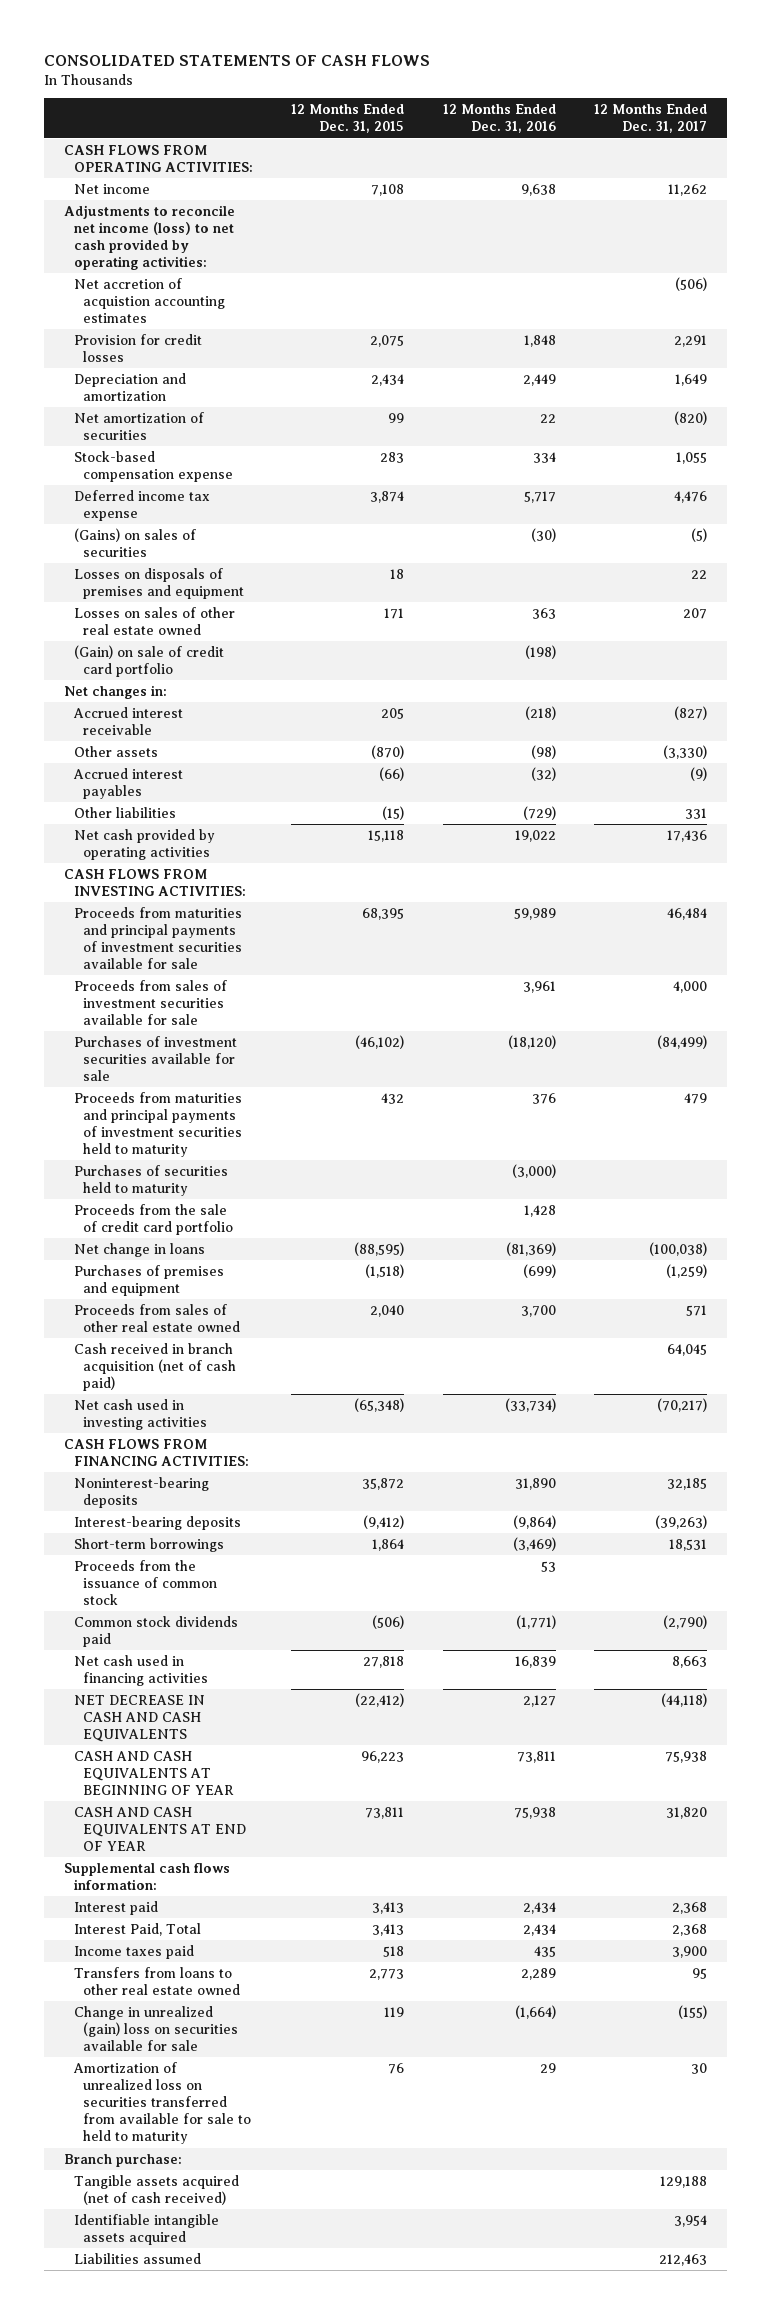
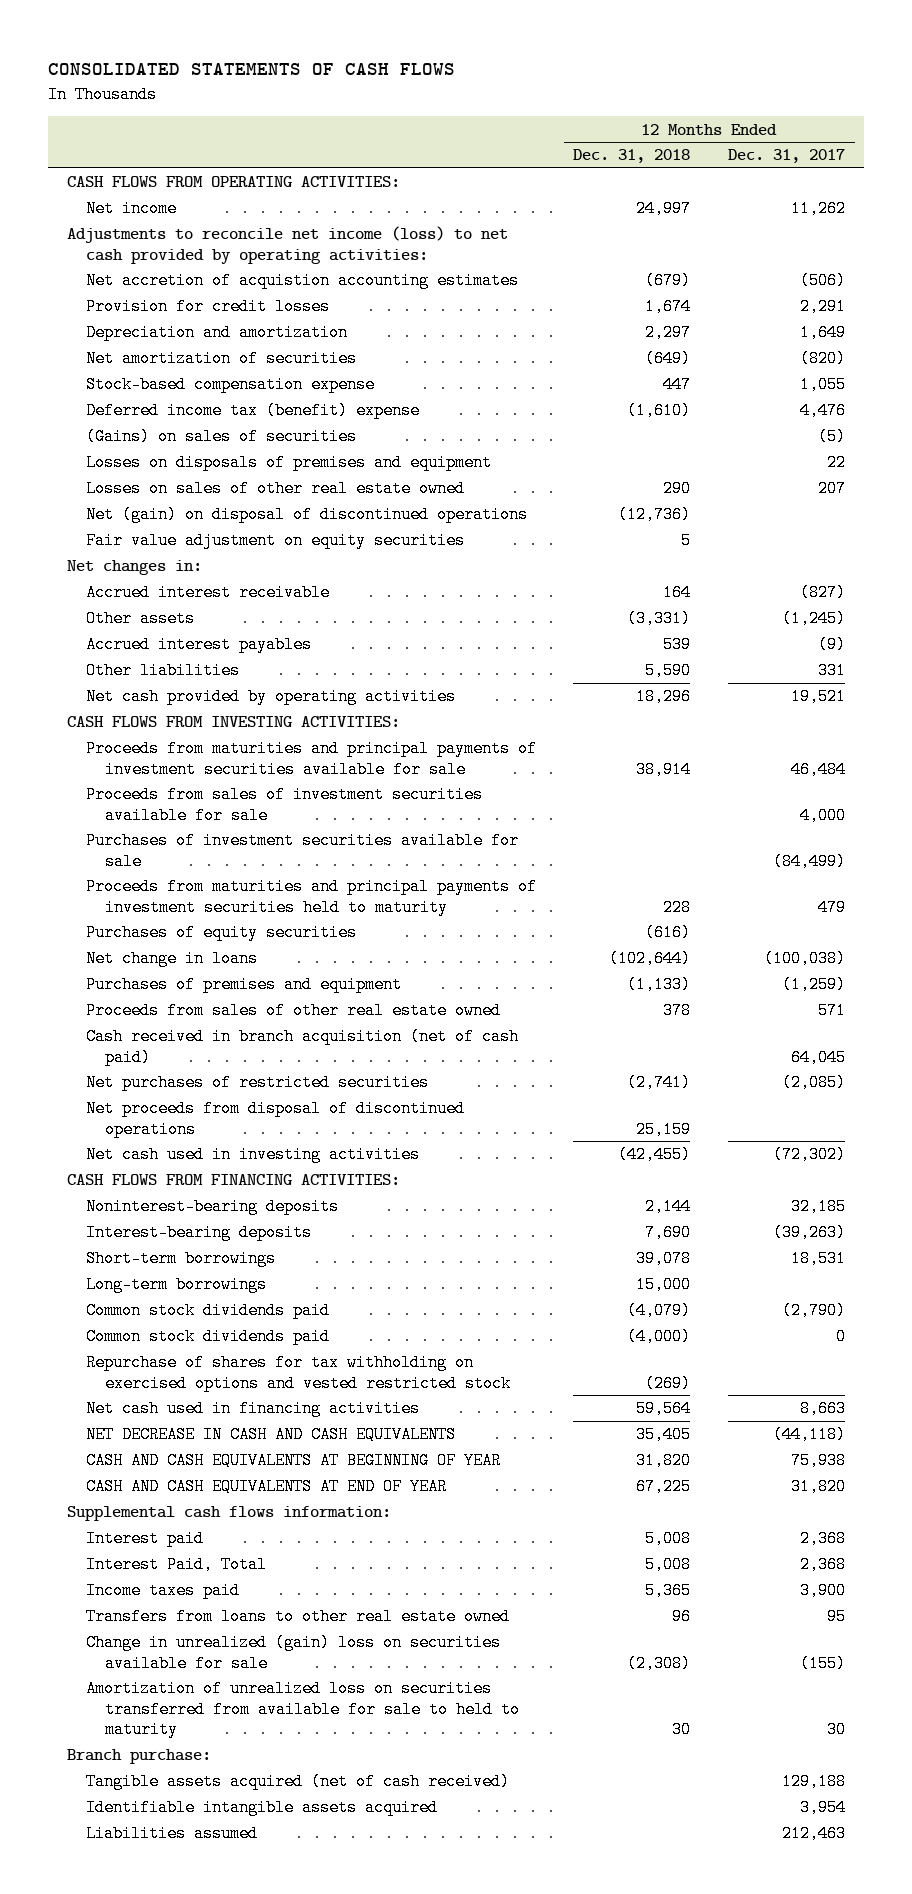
- | 12 Months Ended Dec. 31, 2015 | 12 Months Ended Dec. 31, 2016 | 12 Months Ended Dec. 31, 2017
+ | 12 Months Ended Dec. 31, 2018 | 12 Months Ended Dec. 31, 2017
- Deferred income tax expense | 3,874 | 5,717 | 4,476
+ Deferred income tax (benefit) expense | (1,610) | 4,476
- (Gain) on sale of credit card portfolio | | (198) |
+ Net (gain) on disposal of discontinued operations | (12,736) |
+ Fair value adjustment on equity securities | 5 |
- Other assets | (870) | (98) | (3,330)
+ Other assets | (3,331) | (1,245)
- Net cash provided by operating activities | 15,118 | 19,022 | 17,436
+ Net cash provided by operating activities | 18,296 | 19,521
- Purchases of securities held to maturity | | (3,000) |
- Proceeds from the sale of credit card portfolio | | 1,428 |
+ Purchases of equity securities | (616) |
- Net cash used in investing activities | (65,348) | (33,734) | (70,217)
+ Net purchases of restricted securities | (2,741) | (2,085)
+ Net proceeds from disposal of discontinued operations | 25,159 |
+ Net cash used in investing activities | (42,455) | (72,302)
- Proceeds from the issuance of common stock | | 53 |
+ Long-term borrowings | 15,000 |
+ Common stock dividends paid | (4,000) | 0
+ Repurchase of shares for tax withholding on exercised options and vested restricted stock | (269) |

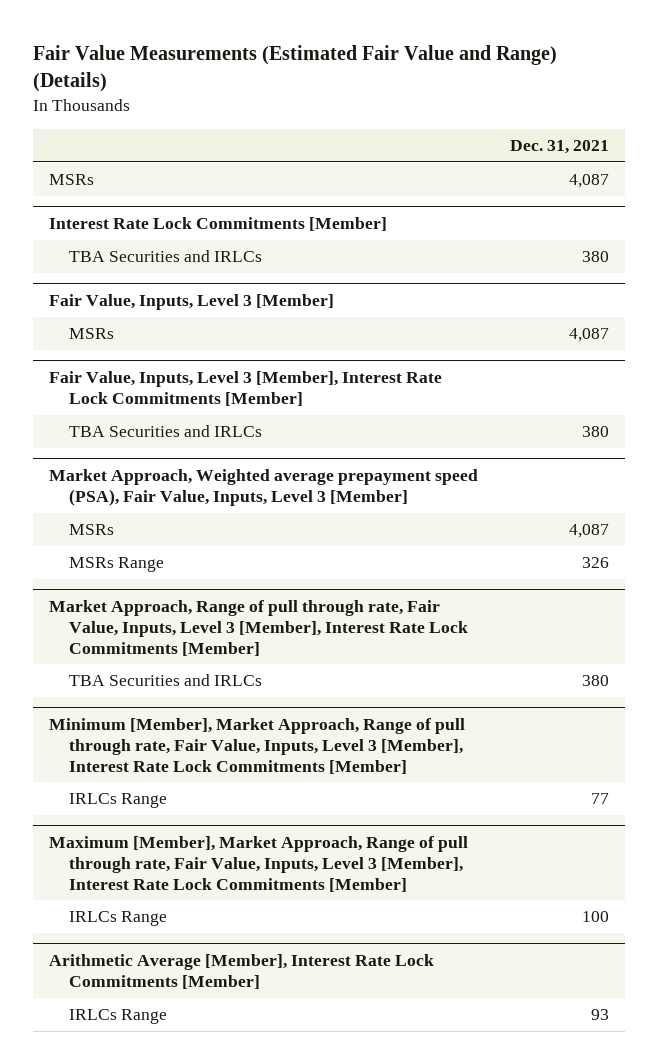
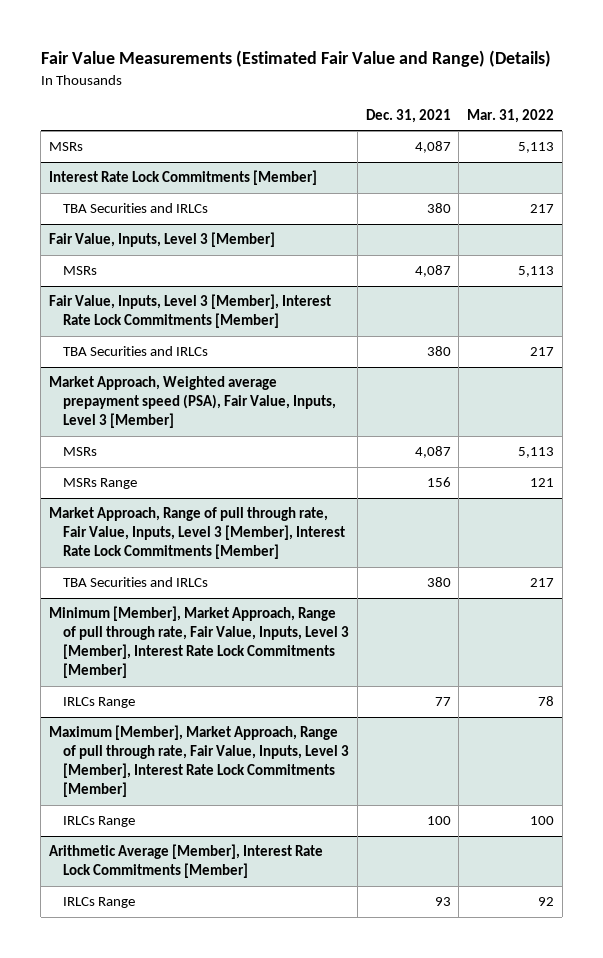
- | Dec. 31, 2021
+ | Dec. 31, 2021 | Mar. 31, 2022
@ Market Approach, Weighted average prepayment speed (PSA), Fair Value, Inputs, Level 3 [Member]
- MSRs Range | 326
+ MSRs Range | 156 | 121

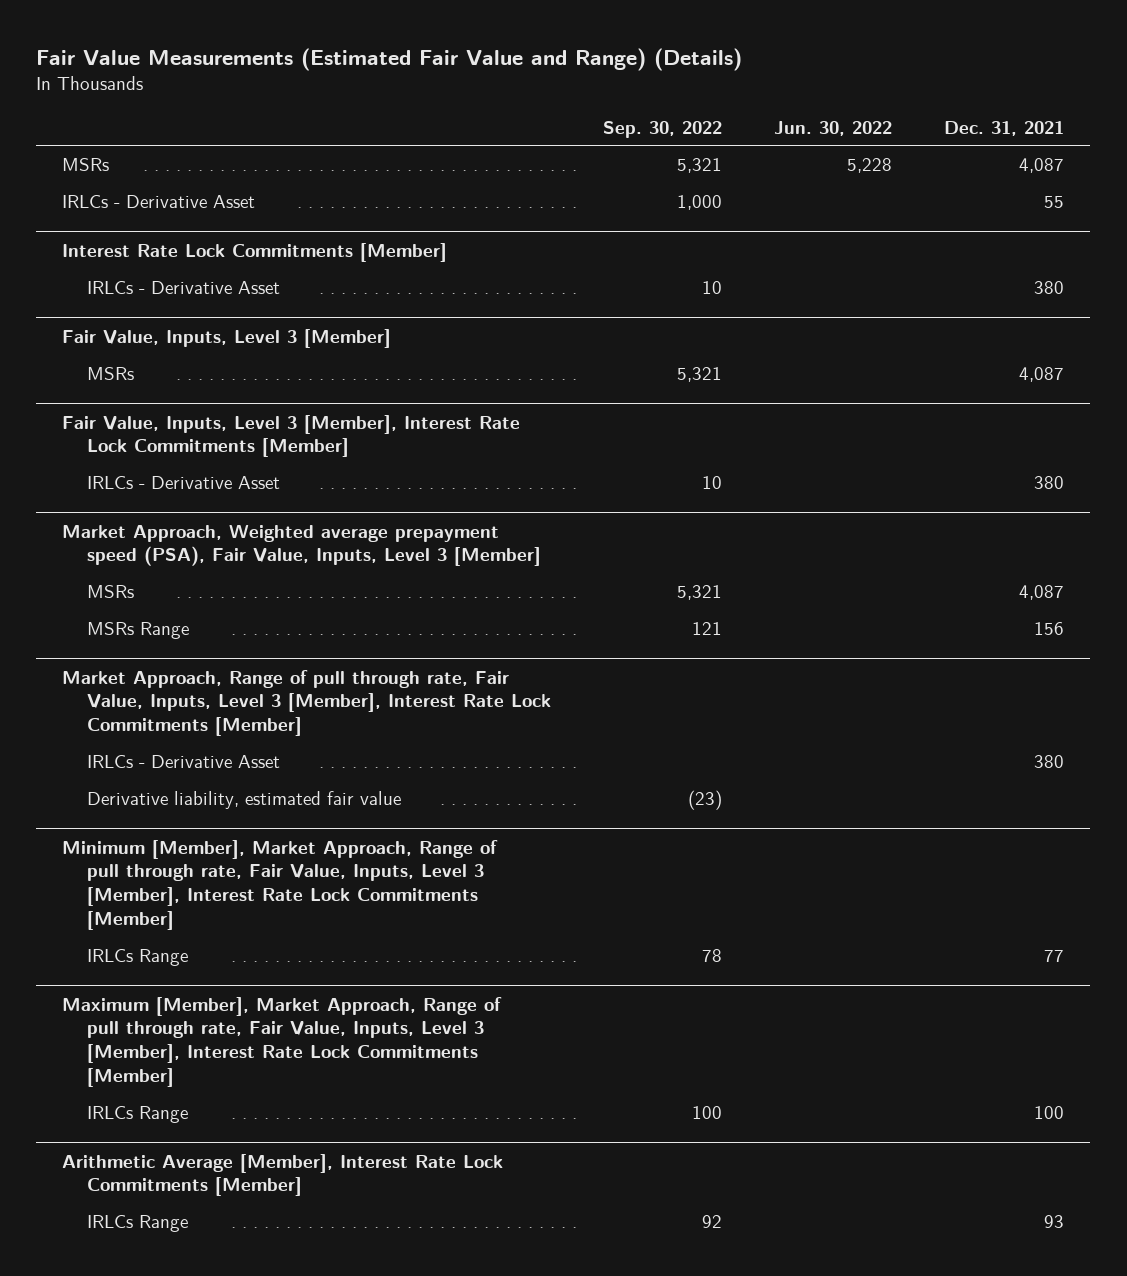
- | Dec. 31, 2021 | Mar. 31, 2022
+ | Sep. 30, 2022 | Jun. 30, 2022 | Dec. 31, 2021
+ IRLCs - Derivative Asset | 1,000 | | 55
@ Interest Rate Lock Commitments [Member]
- TBA Securities and IRLCs | 380 | 217
+ IRLCs - Derivative Asset | 10 | | 380
@ Fair Value, Inputs, Level 3 [Member], Interest Rate Lock Commitments [Member]
- TBA Securities and IRLCs | 380 | 217
+ IRLCs - Derivative Asset | 10 | | 380
@ Market Approach, Range of pull through rate, Fair Value, Inputs, Level 3 [Member], Interest Rate Lock Commitments [Member]
- TBA Securities and IRLCs | 380 | 217
+ IRLCs - Derivative Asset | | | 380
+ Derivative liability, estimated fair value | (23) | |

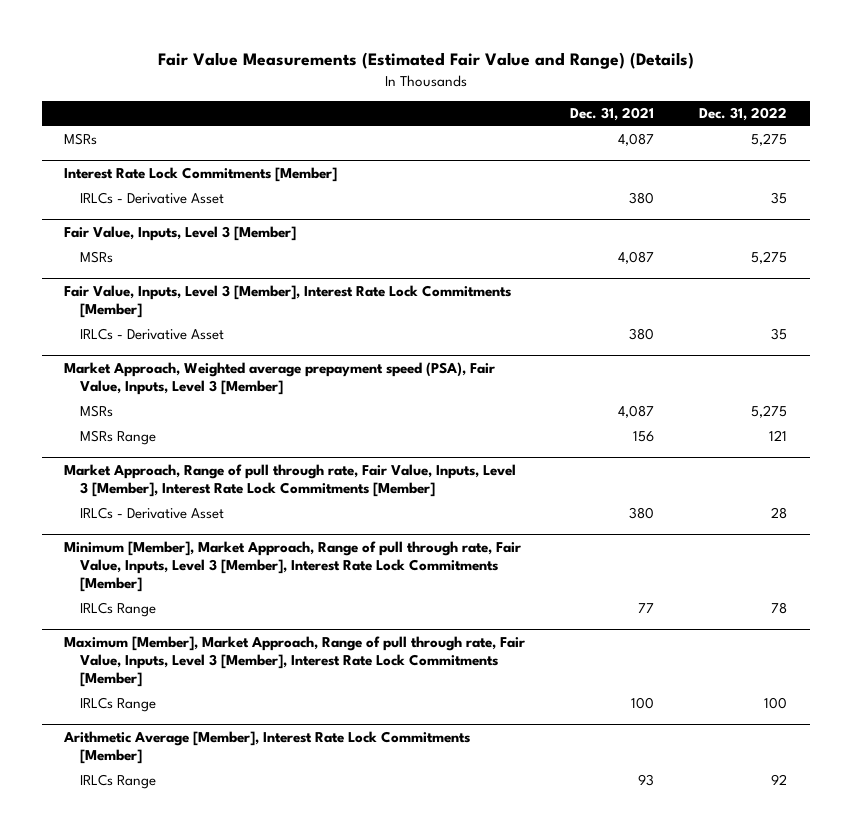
- | Sep. 30, 2022 | Jun. 30, 2022 | Dec. 31, 2021
+ | Dec. 31, 2021 | Dec. 31, 2022
- IRLCs - Derivative Asset | 1,000 | | 55
@ Market Approach, Range of pull through rate, Fair Value, Inputs, Level 3 [Member], Interest Rate Lock Commitments [Member]
- Derivative liability, estimated fair value | (23) | |

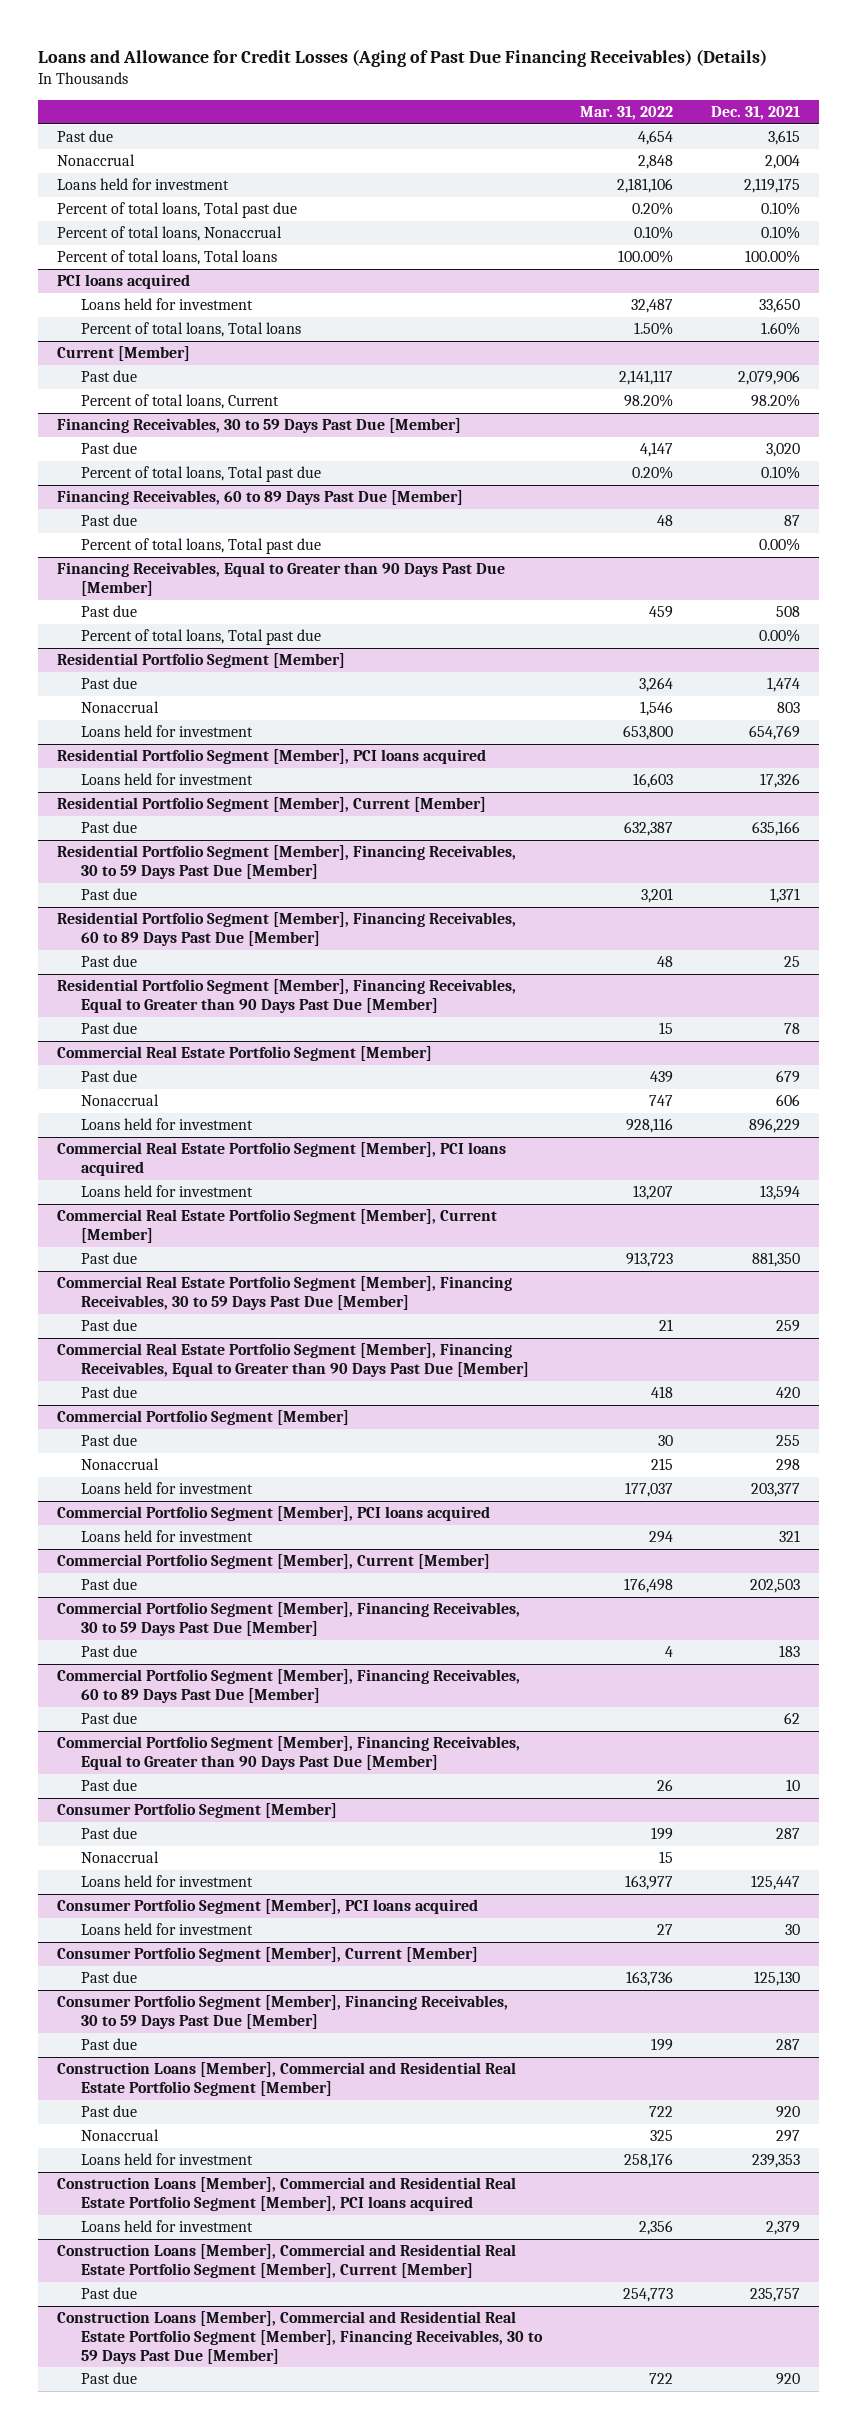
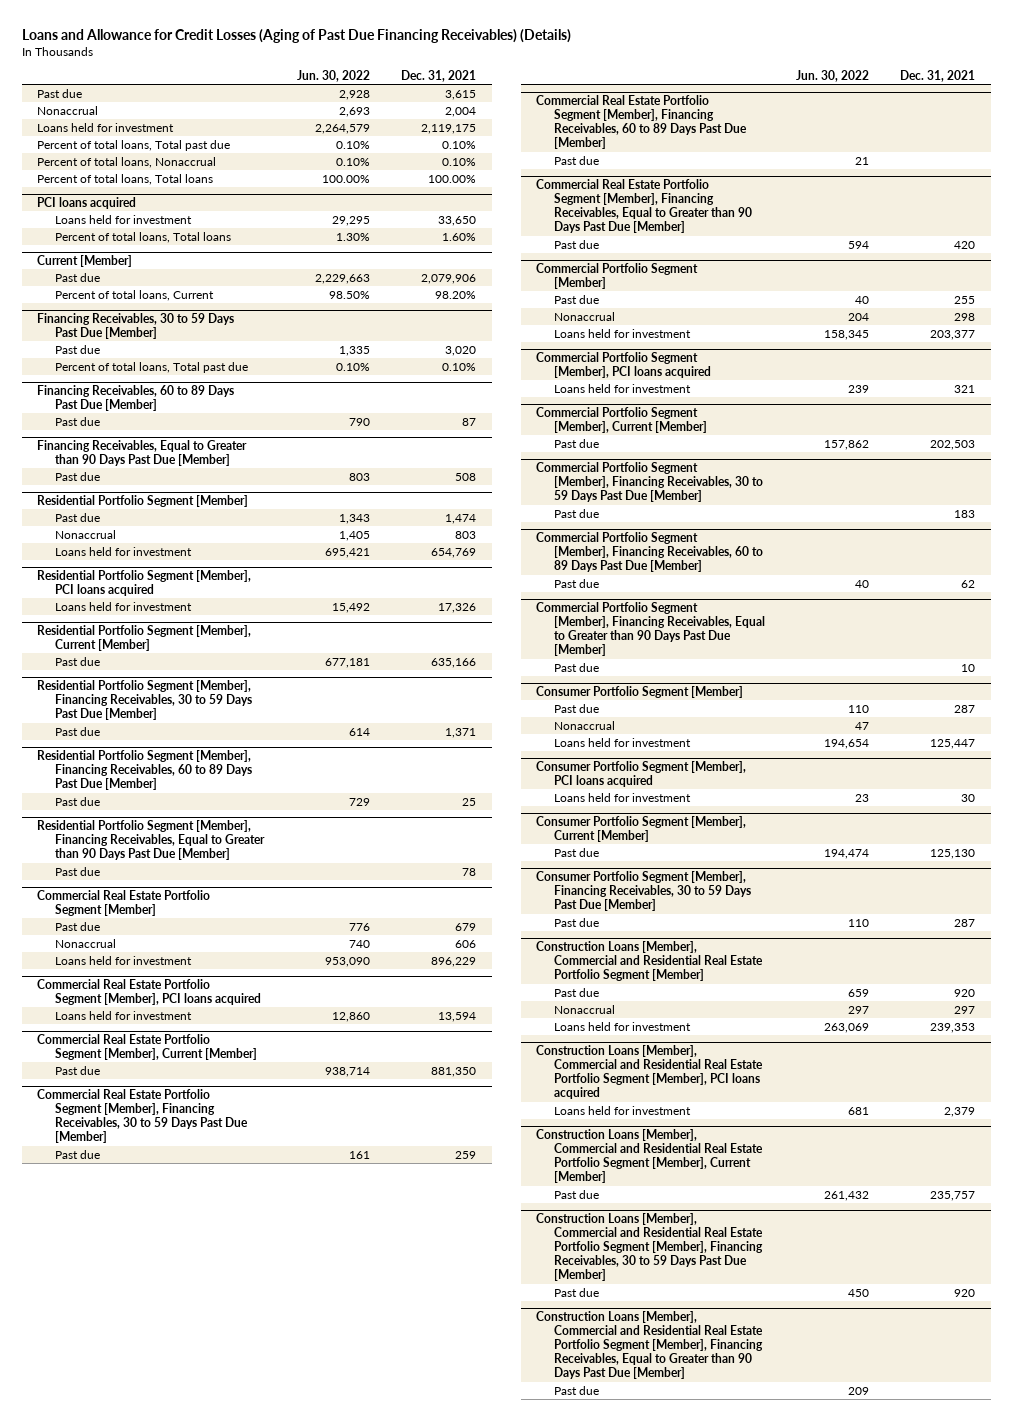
- | Mar. 31, 2022 | Dec. 31, 2021
+ | Jun. 30, 2022 | Dec. 31, 2021
@ Financing Receivables, 60 to 89 Days Past Due [Member]
- Percent of total loans, Total past due | | 0.00%
@ Financing Receivables, Equal to Greater than 90 Days Past Due [Member]
- Percent of total loans, Total past due | | 0.00%
+ Commercial Real Estate Portfolio Segment [Member], Financing Receivables, 60 to 89 Days Past Due [Member]
+ Past due | 21 |
+ Construction Loans [Member], Commercial and Residential Real Estate Portfolio Segment [Member], Financing Receivables, Equal to Greater than 90 Days Past Due [Member]
+ Past due | 209 |

